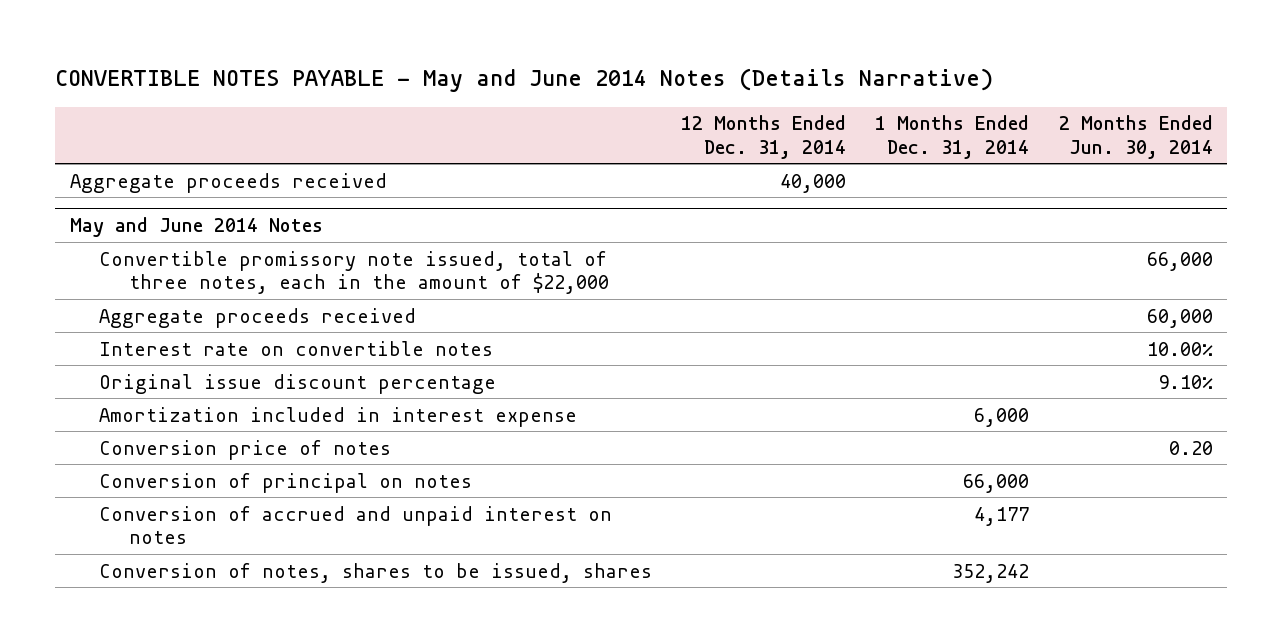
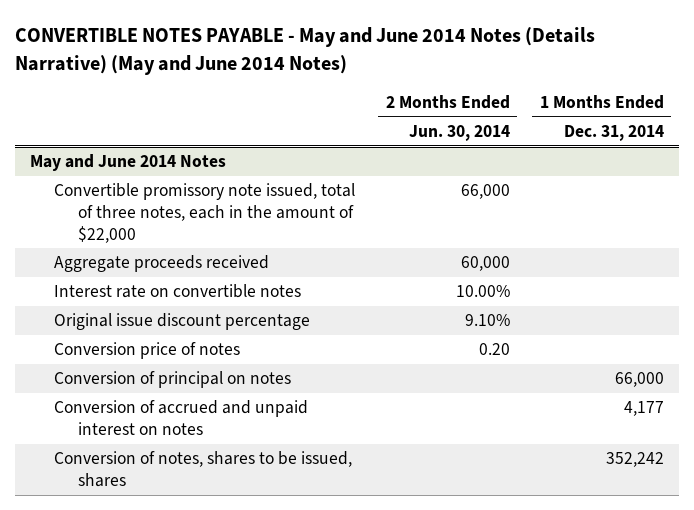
- CONVERTIBLE NOTES PAYABLE - May and June 2014 Notes (Details Narrative)
+ CONVERTIBLE NOTES PAYABLE - May and June 2014 Notes (Details Narrative) (May and June 2014 Notes)
- | 12 Months Ended Dec. 31, 2014 | 1 Months Ended Dec. 31, 2014 | 2 Months Ended Jun. 30, 2014
+ | 2 Months Ended Jun. 30, 2014 | 1 Months Ended Dec. 31, 2014
- Aggregate proceeds received | 40,000 | |
@ May and June 2014 Notes
- Amortization included in interest expense | | 6,000 |

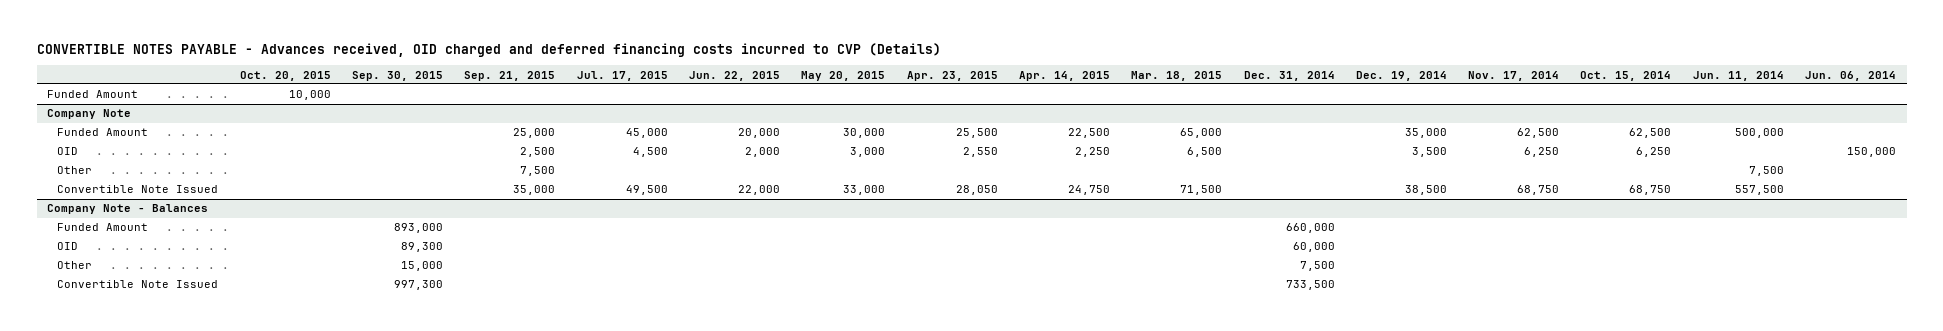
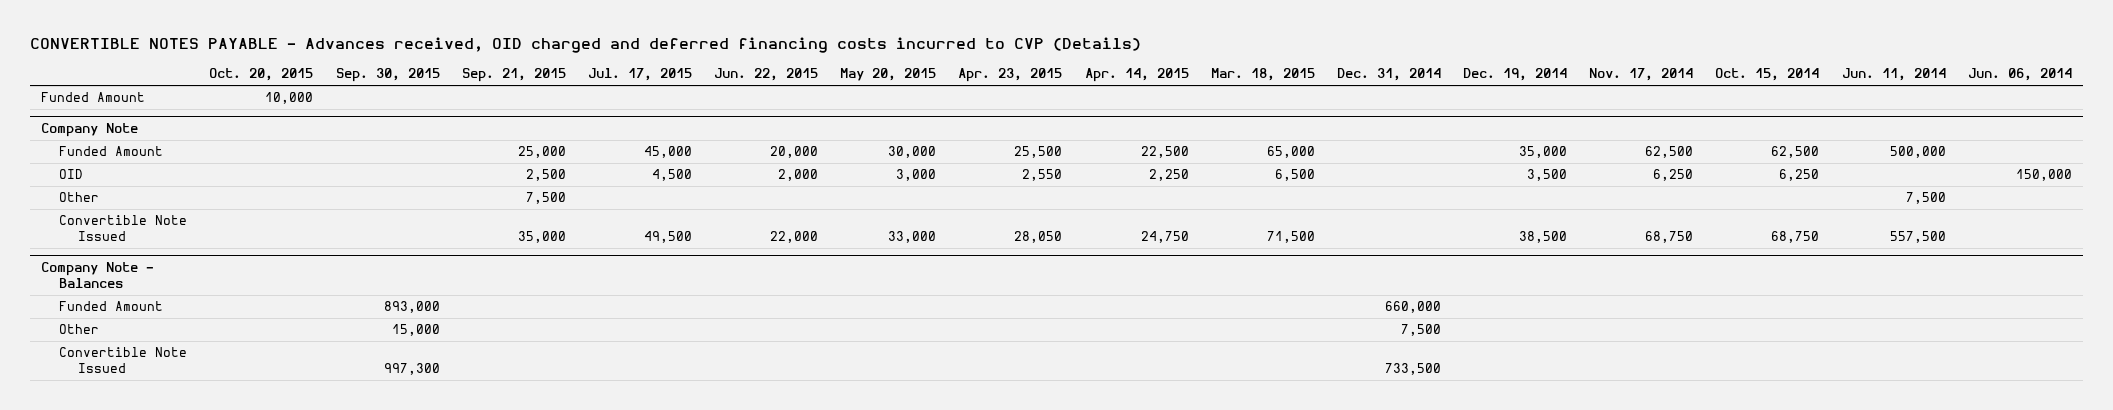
@ Company Note - Balances
- OID | | 89,300 | | | | | | | | 60,000 | | | | |

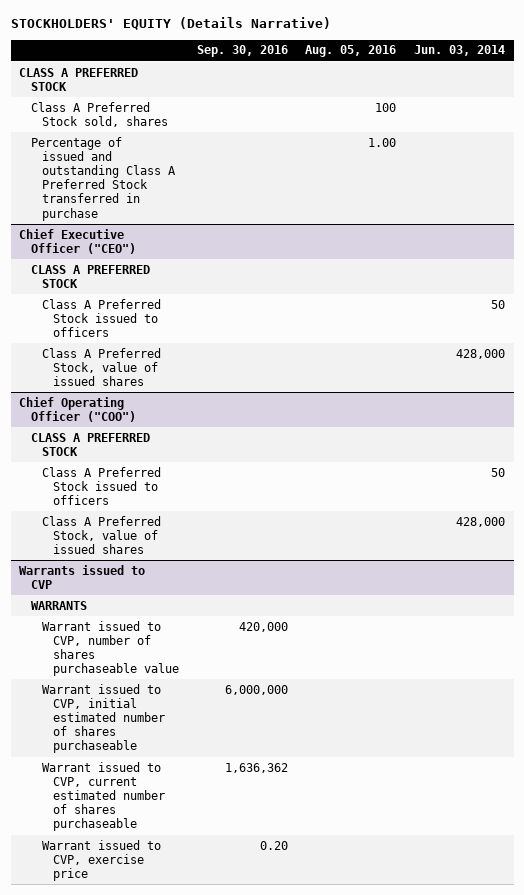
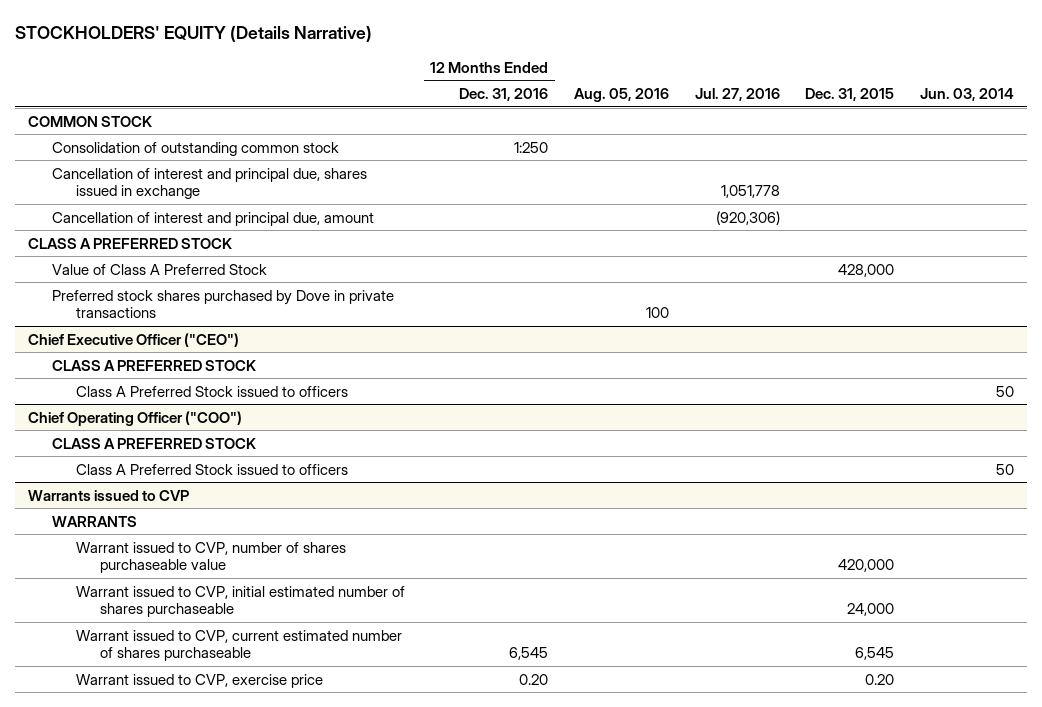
- | Sep. 30, 2016 | Aug. 05, 2016 | Jun. 03, 2014
+ | 12 Months Ended Dec. 31, 2016 | Aug. 05, 2016 | Jul. 27, 2016 | Dec. 31, 2015 | Jun. 03, 2014
+ COMMON STOCK
+ Consolidation of outstanding common stock | 1:250 | | | |
+ Cancellation of interest and principal due, shares issued in exchange | | | 1,051,778 | |
+ Cancellation of interest and principal due, amount | | | (920,306) | |
- Class A Preferred Stock sold, shares | | 100 |
- Percentage of issued and outstanding Class A Preferred Stock transferred in purchase | | 1.00 |
+ Value of Class A Preferred Stock | | | | 428,000 |
+ Preferred stock shares purchased by Dove in private transactions | | 100 | | |
@ Chief Executive Officer ("CEO")
- Class A Preferred Stock, value of issued shares | | | 428,000
@ Chief Operating Officer ("COO")
- Class A Preferred Stock, value of issued shares | | | 428,000

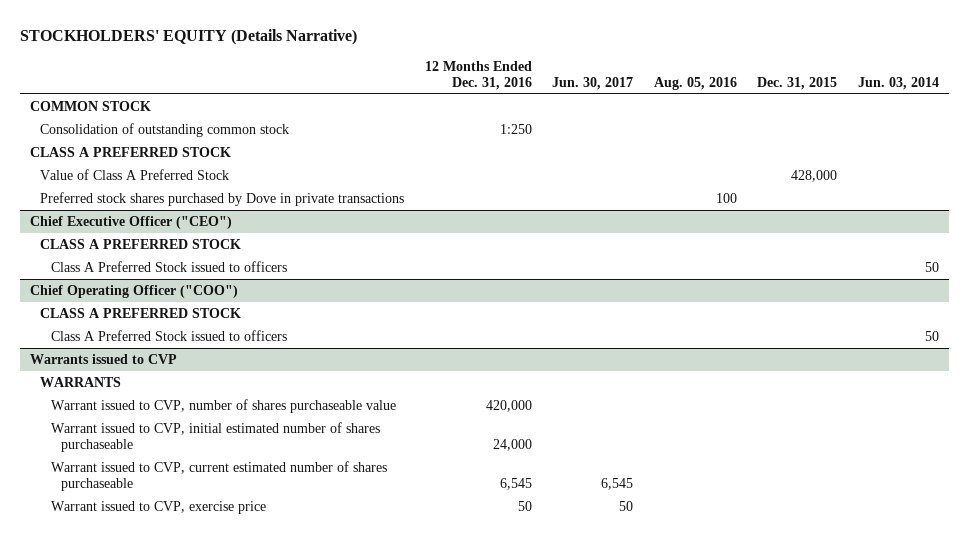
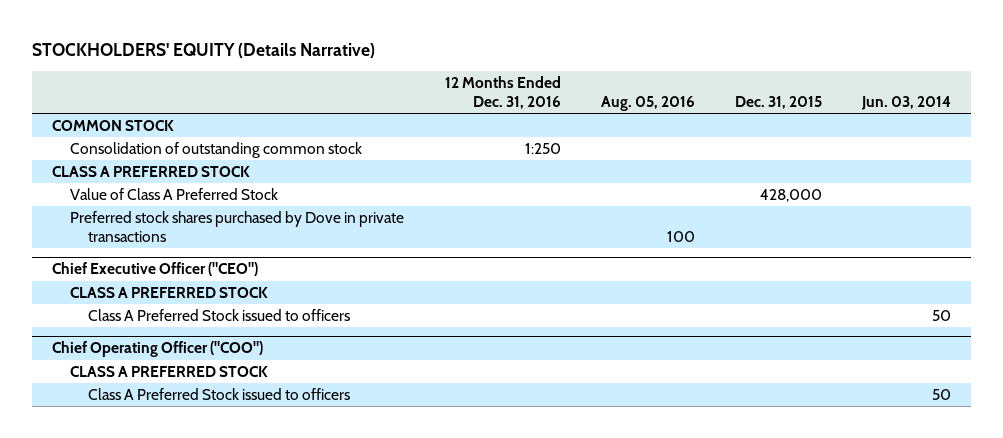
- | 12 Months Ended Dec. 31, 2016 | Jun. 30, 2017 | Aug. 05, 2016 | Dec. 31, 2015 | Jun. 03, 2014
+ | 12 Months Ended Dec. 31, 2016 | Aug. 05, 2016 | Dec. 31, 2015 | Jun. 03, 2014
- Warrants issued to CVP
- WARRANTS
- Warrant issued to CVP, number of shares purchaseable value | 420,000 | | | |
- Warrant issued to CVP, initial estimated number of shares purchaseable | 24,000 | | | |
- Warrant issued to CVP, current estimated number of shares purchaseable | 6,545 | 6,545 | | |
- Warrant issued to CVP, exercise price | 50 | 50 | | |

